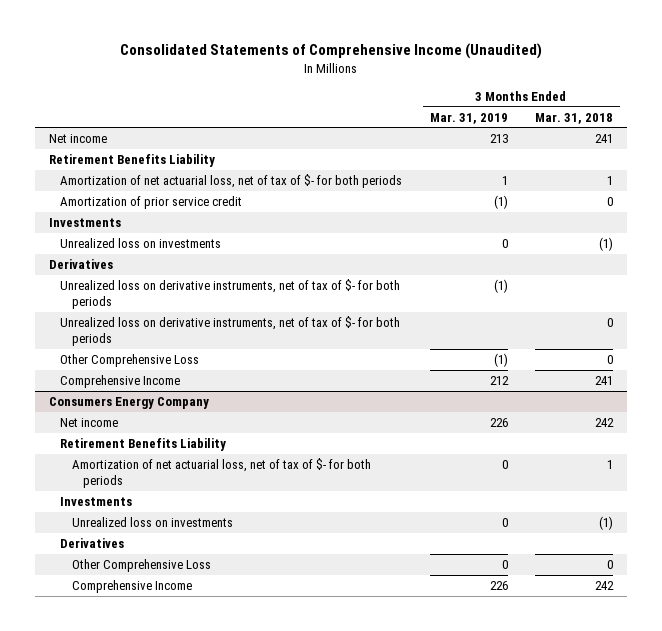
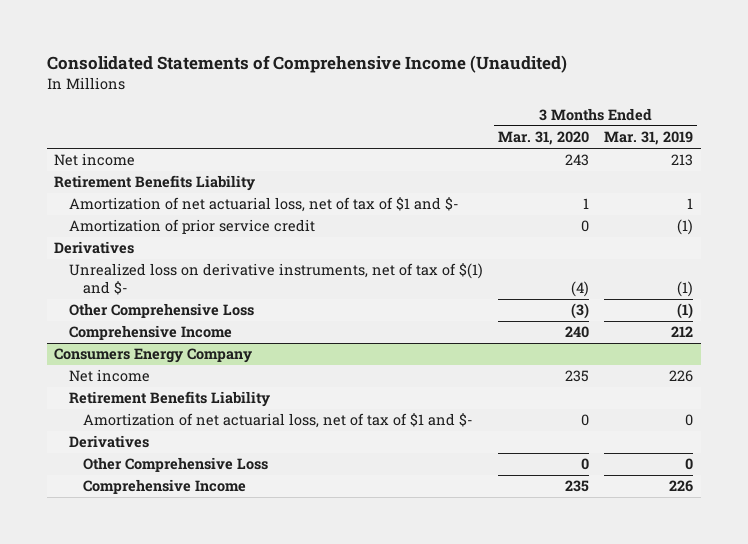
- | 3 Months Ended Mar. 31, 2019 | 3 Months Ended Mar. 31, 2018
+ | 3 Months Ended Mar. 31, 2020 | 3 Months Ended Mar. 31, 2019
- Amortization of net actuarial loss, net of tax of $- for both periods | 1 | 1
+ Amortization of net actuarial loss, net of tax of $1 and $- | 1 | 1
- Investments
- Unrealized loss on investments | 0 | (1)
- Unrealized loss on derivative instruments, net of tax of $- for both periods | (1) |
- Unrealized loss on derivative instruments, net of tax of $- for both periods | | 0
+ Unrealized loss on derivative instruments, net of tax of $(1) and $- | (4) | (1)
@ Consumers Energy Company
- Amortization of net actuarial loss, net of tax of $- for both periods | 0 | 1
- Investments
- Unrealized loss on investments | 0 | (1)
+ Amortization of net actuarial loss, net of tax of $1 and $- | 0 | 0

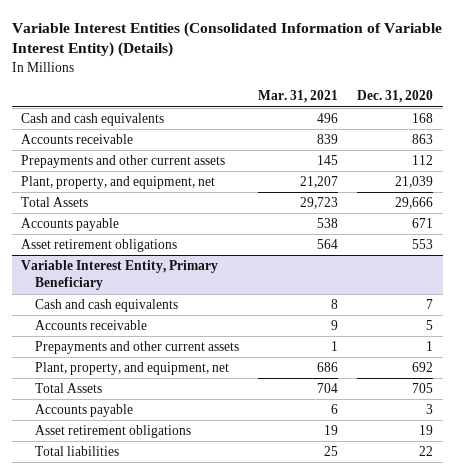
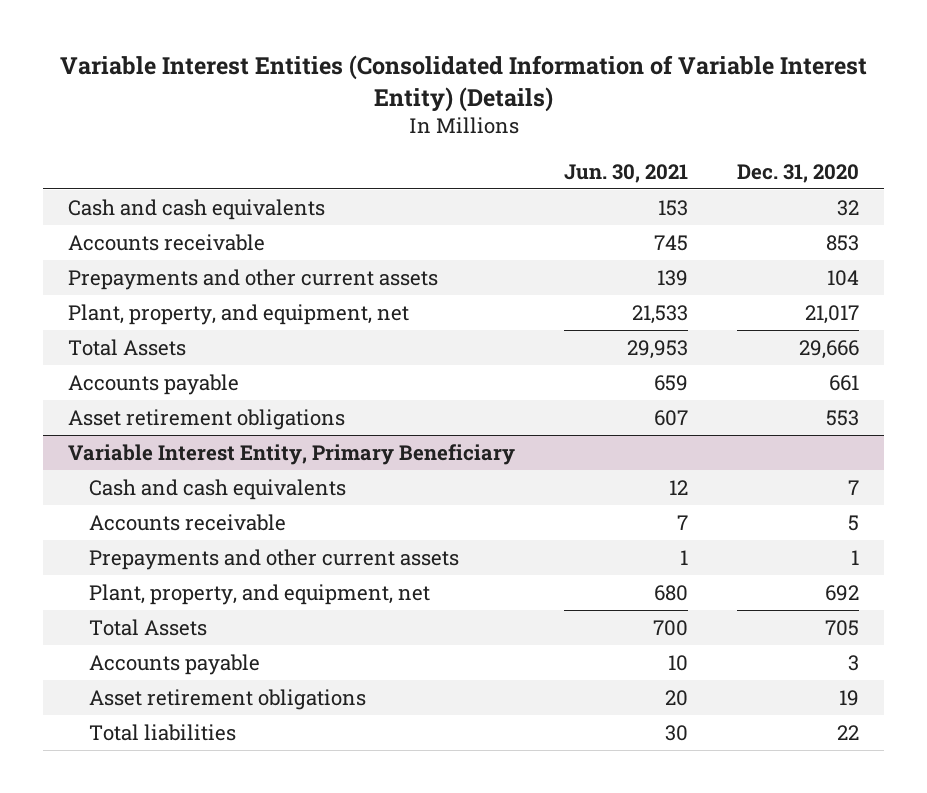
- | Mar. 31, 2021 | Dec. 31, 2020
+ | Jun. 30, 2021 | Dec. 31, 2020
- Cash and cash equivalents | 496 | 168
- Accounts receivable | 839 | 863
- Prepayments and other current assets | 145 | 112
- Plant, property, and equipment, net | 21,207 | 21,039
+ Cash and cash equivalents | 153 | 32
+ Accounts receivable | 745 | 853
+ Prepayments and other current assets | 139 | 104
+ Plant, property, and equipment, net | 21,533 | 21,017
- Accounts payable | 538 | 671
+ Accounts payable | 659 | 661

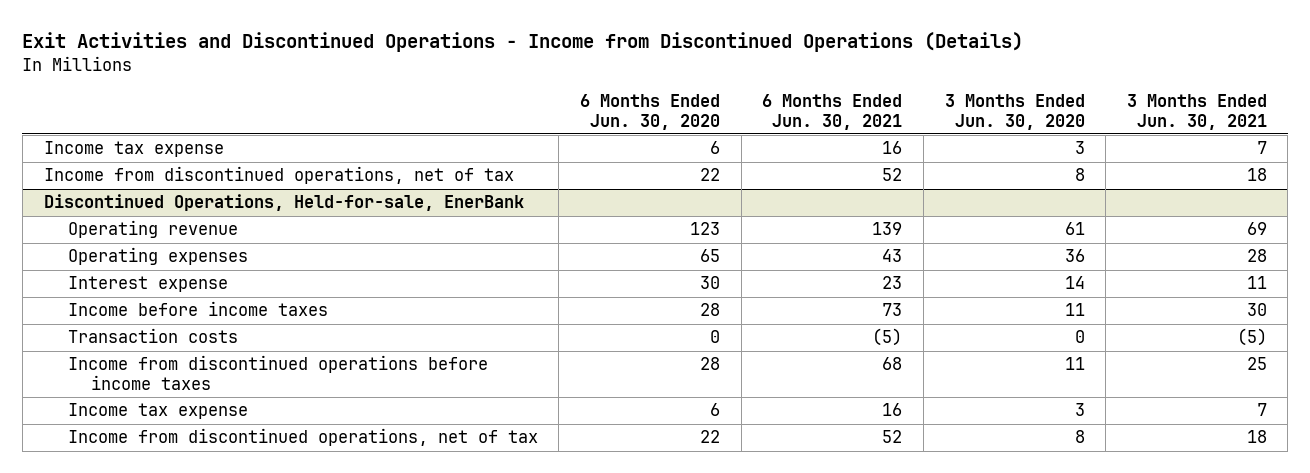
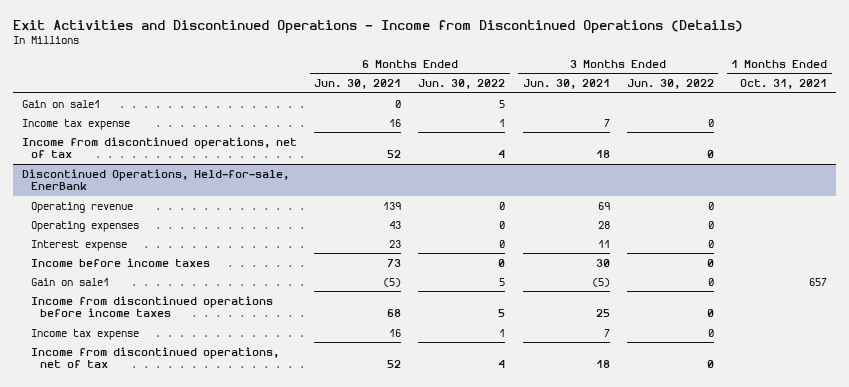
- | 6 Months Ended Jun. 30, 2020 | 6 Months Ended Jun. 30, 2021 | 3 Months Ended Jun. 30, 2020 | 3 Months Ended Jun. 30, 2021
+ | 6 Months Ended Jun. 30, 2021 | 6 Months Ended Jun. 30, 2022 | 3 Months Ended Jun. 30, 2021 | 3 Months Ended Jun. 30, 2022 | 1 Months Ended Oct. 31, 2021
+ Gain on sale1 | 0 | 5 | | |
@ Discontinued Operations, Held-for-sale, EnerBank
- Transaction costs | 0 | (5) | 0 | (5)
+ Gain on sale1 | (5) | 5 | (5) | 0 | 657

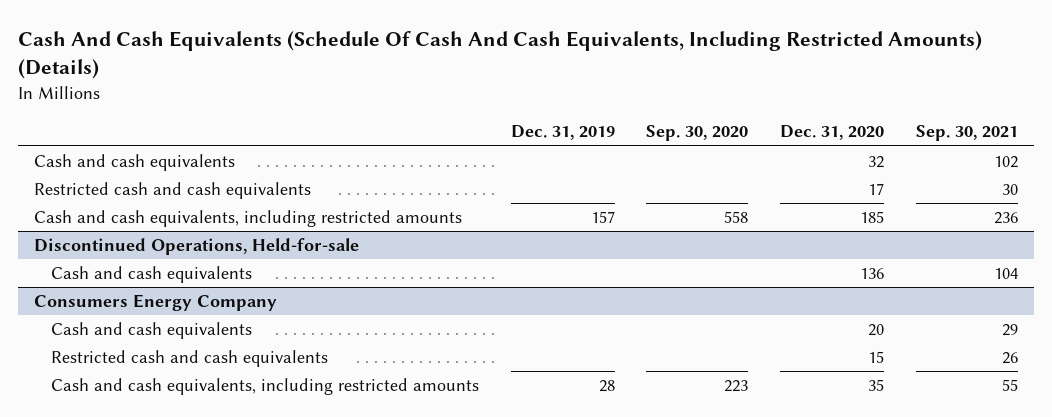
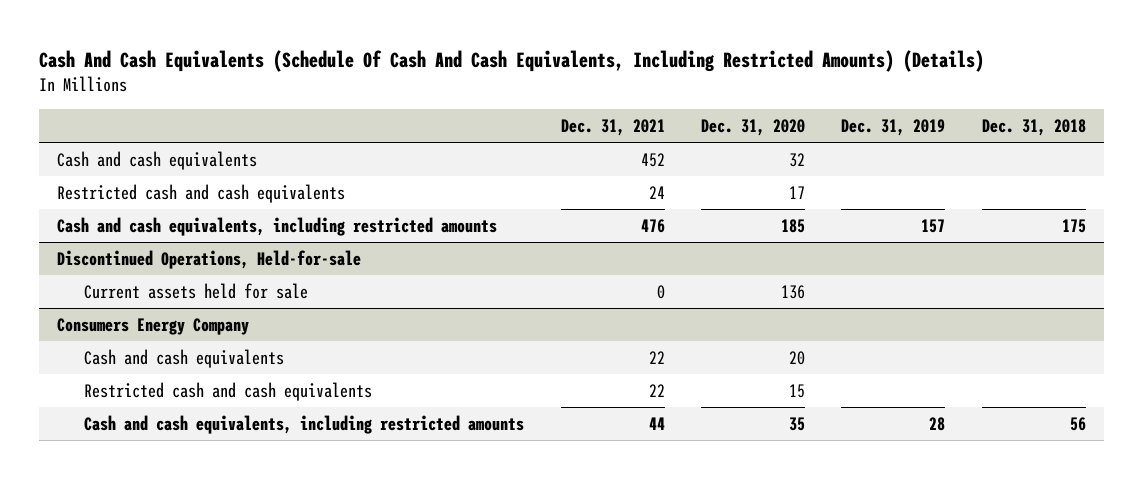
- | Dec. 31, 2019 | Sep. 30, 2020 | Dec. 31, 2020 | Sep. 30, 2021
+ | Dec. 31, 2021 | Dec. 31, 2020 | Dec. 31, 2019 | Dec. 31, 2018
@ Discontinued Operations, Held-for-sale
- Cash and cash equivalents | | | 136 | 104
+ Current assets held for sale | 0 | 136 | |

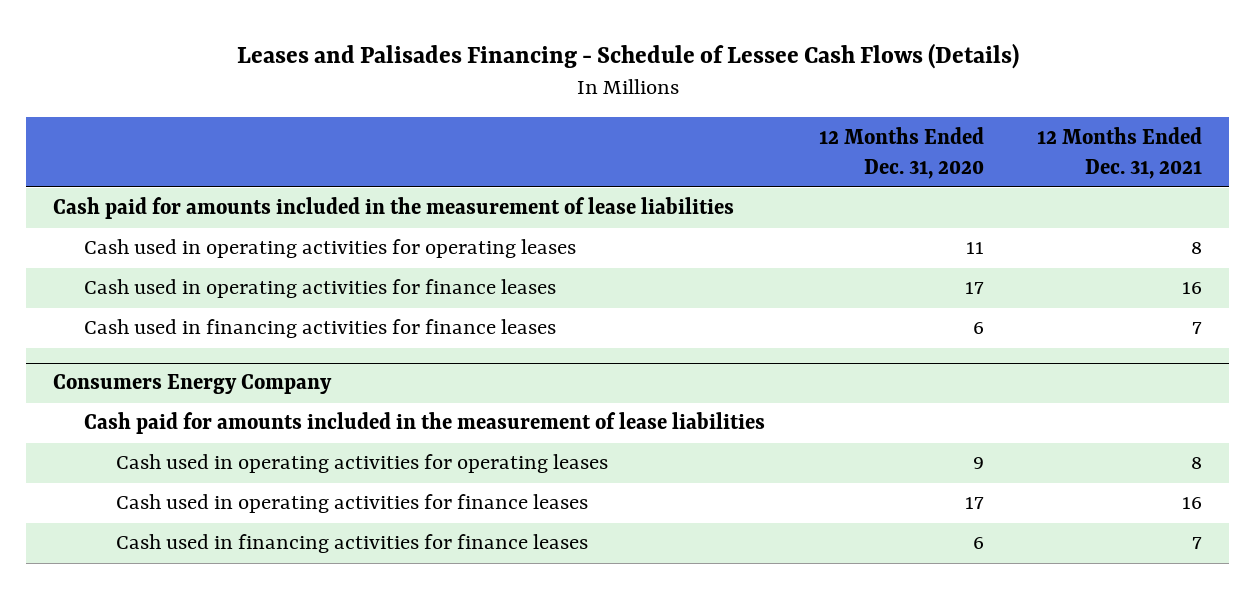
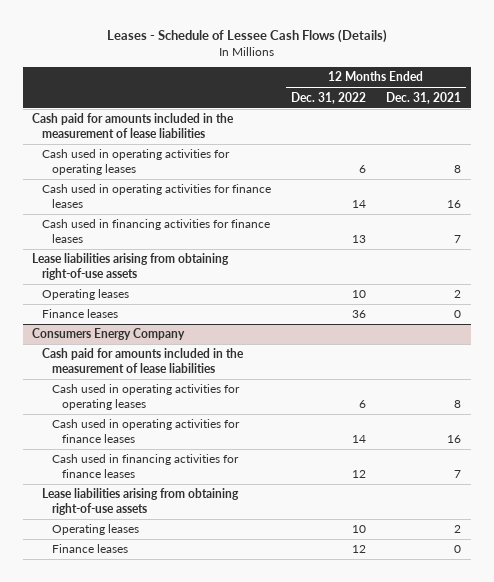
- Leases and Palisades Financing - Schedule of Lessee Cash Flows (Details)
+ Leases - Schedule of Lessee Cash Flows (Details)
- | 12 Months Ended Dec. 31, 2020 | 12 Months Ended Dec. 31, 2021
+ | 12 Months Ended Dec. 31, 2022 | 12 Months Ended Dec. 31, 2021
+ Lease liabilities arising from obtaining right-of-use assets
+ Operating leases | 10 | 2
+ Finance leases | 36 | 0
@ Consumers Energy Company
+ Lease liabilities arising from obtaining right-of-use assets
+ Operating leases | 10 | 2
+ Finance leases | 12 | 0

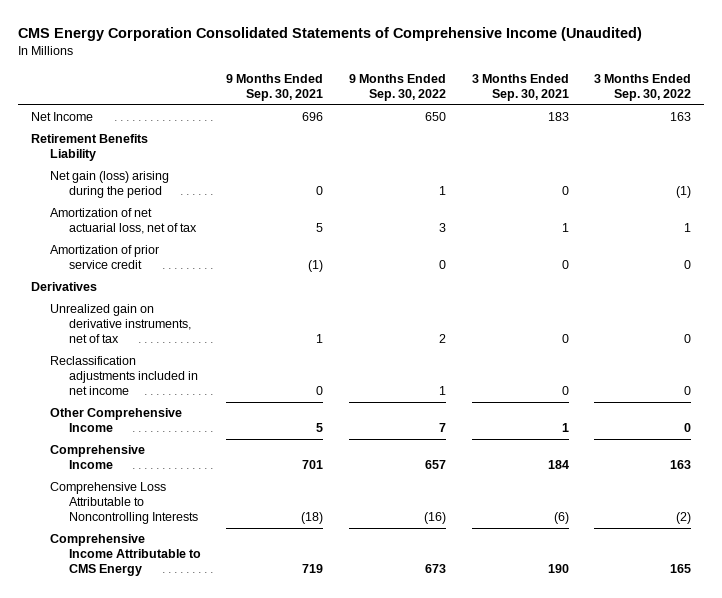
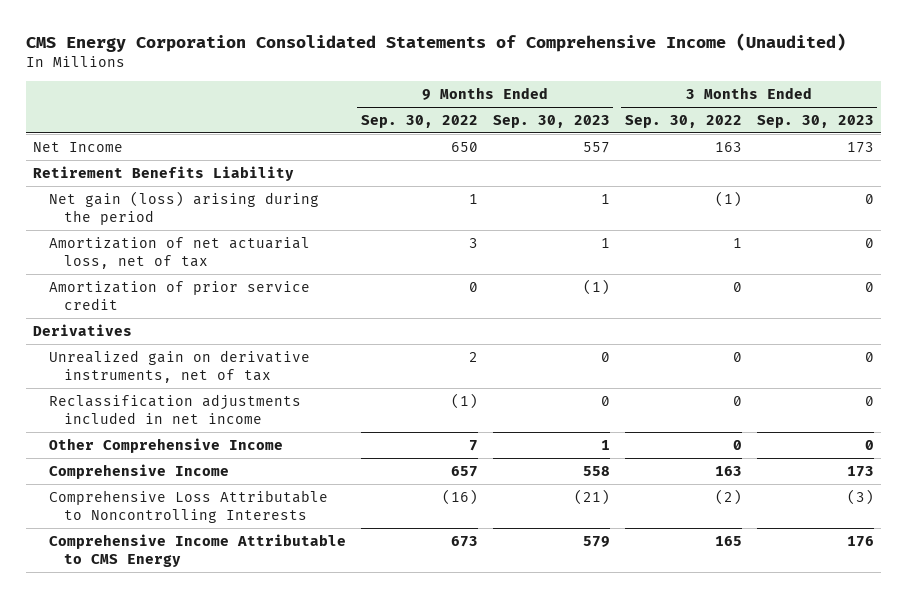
- | 9 Months Ended Sep. 30, 2021 | 9 Months Ended Sep. 30, 2022 | 3 Months Ended Sep. 30, 2021 | 3 Months Ended Sep. 30, 2022
+ | 9 Months Ended Sep. 30, 2022 | 9 Months Ended Sep. 30, 2023 | 3 Months Ended Sep. 30, 2022 | 3 Months Ended Sep. 30, 2023
- Reclassification adjustments included in net income | 0 | 1 | 0 | 0
+ Reclassification adjustments included in net income | (1) | 0 | 0 | 0

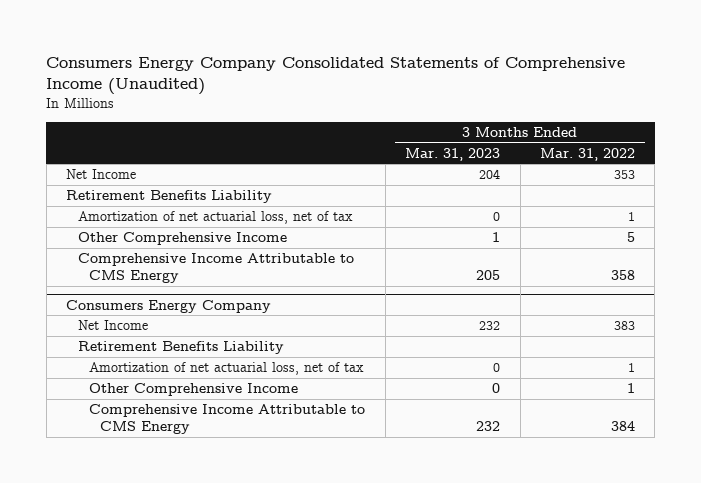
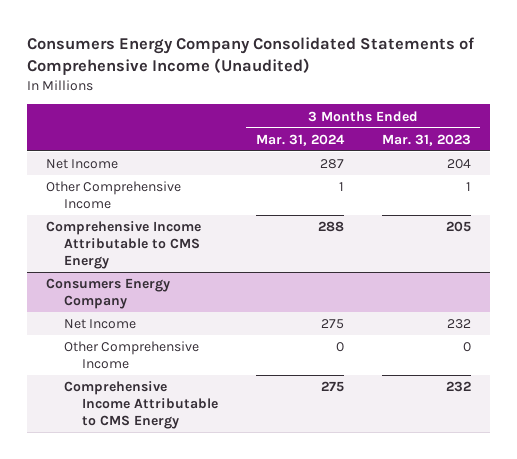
- | 3 Months Ended Mar. 31, 2023 | 3 Months Ended Mar. 31, 2022
+ | 3 Months Ended Mar. 31, 2024 | 3 Months Ended Mar. 31, 2023
- Retirement Benefits Liability
- Amortization of net actuarial loss, net of tax | 0 | 1
@ Consumers Energy Company
- Retirement Benefits Liability
- Amortization of net actuarial loss, net of tax | 0 | 1

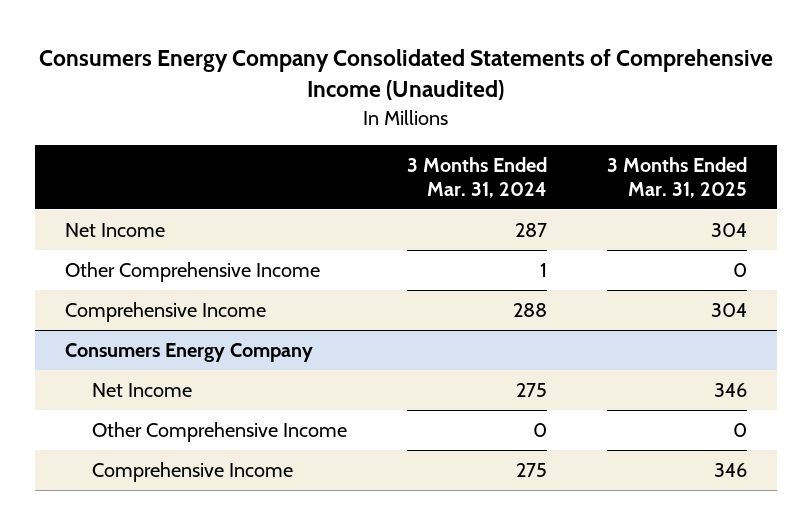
- | 3 Months Ended Mar. 31, 2024 | 3 Months Ended Mar. 31, 2023
+ | 3 Months Ended Mar. 31, 2024 | 3 Months Ended Mar. 31, 2025
- Comprehensive Income Attributable to CMS Energy | 288 | 205
+ Comprehensive Income | 288 | 304
@ Consumers Energy Company
- Comprehensive Income Attributable to CMS Energy | 275 | 232
+ Comprehensive Income | 275 | 346

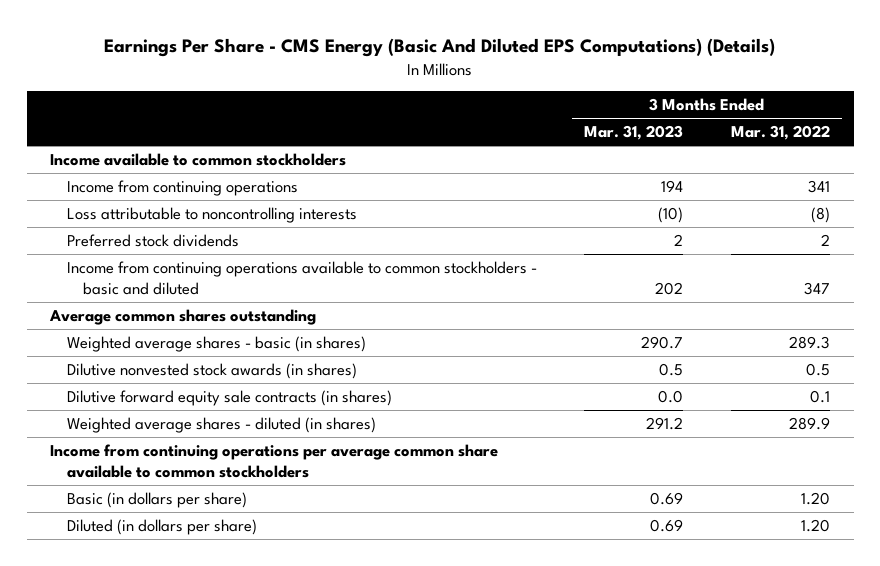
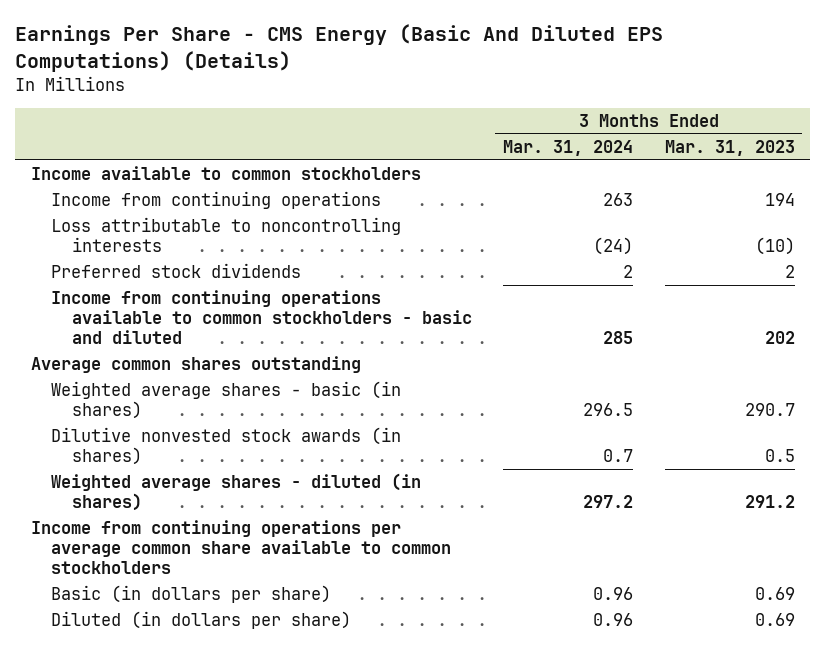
- | 3 Months Ended Mar. 31, 2023 | 3 Months Ended Mar. 31, 2022
+ | 3 Months Ended Mar. 31, 2024 | 3 Months Ended Mar. 31, 2023
- Dilutive forward equity sale contracts (in shares) | 0.0 | 0.1

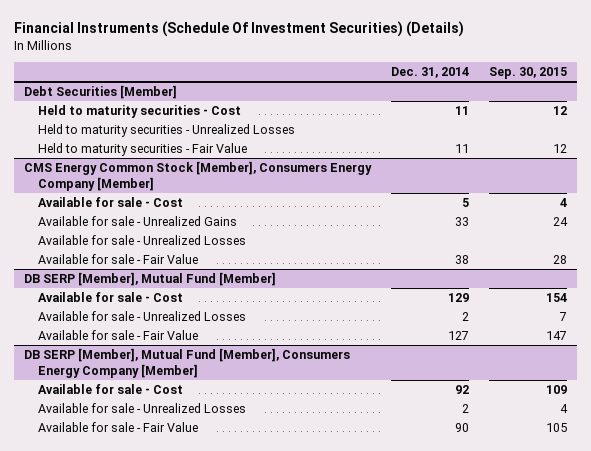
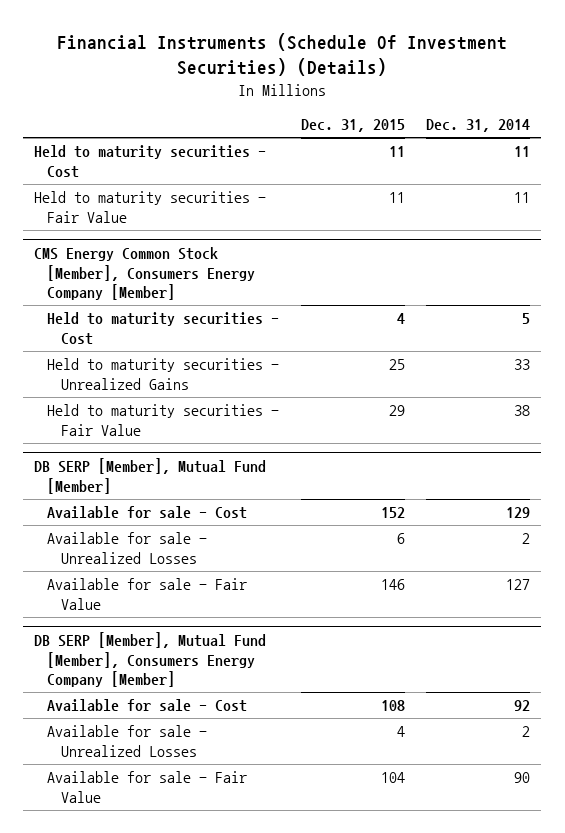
- | Dec. 31, 2014 | Sep. 30, 2015
+ | Dec. 31, 2015 | Dec. 31, 2014
- Debt Securities [Member]
- Held to maturity securities - Unrealized Losses
@ CMS Energy Common Stock [Member], Consumers Energy Company [Member]
- Available for sale - Cost | 5 | 4
- Available for sale - Unrealized Gains | 33 | 24
- Available for sale - Unrealized Losses
- Available for sale - Fair Value | 38 | 28
+ Held to maturity securities - Cost | 4 | 5
+ Held to maturity securities - Unrealized Gains | 25 | 33
+ Held to maturity securities - Fair Value | 29 | 38

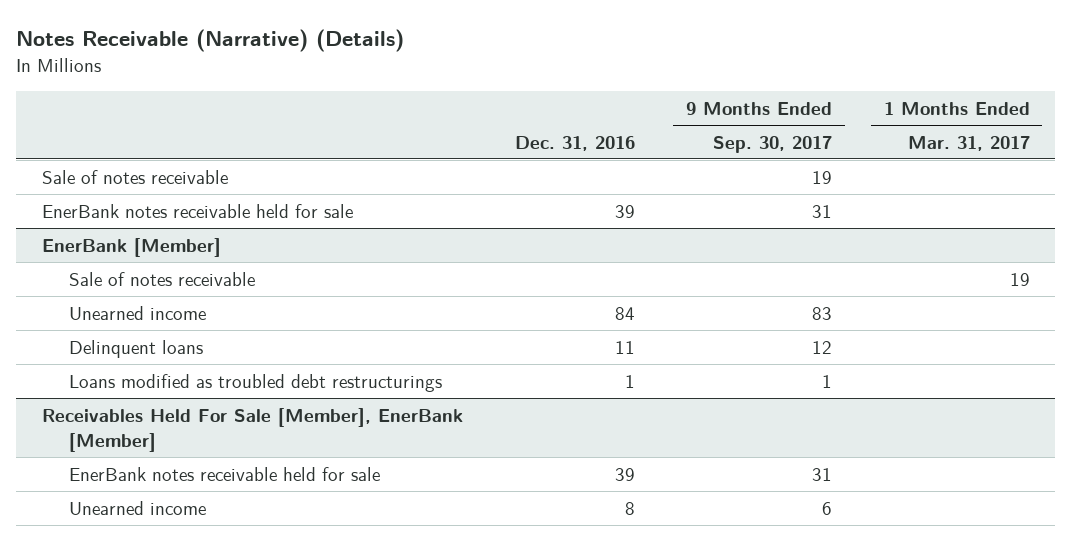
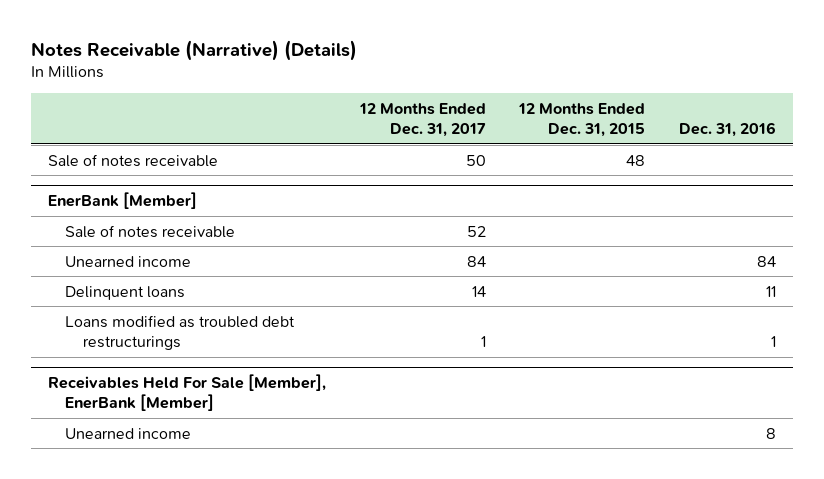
- | Dec. 31, 2016 | 9 Months Ended Sep. 30, 2017 | 1 Months Ended Mar. 31, 2017
+ | 12 Months Ended Dec. 31, 2017 | 12 Months Ended Dec. 31, 2015 | Dec. 31, 2016
- EnerBank notes receivable held for sale | 39 | 31 |
@ Receivables Held For Sale [Member], EnerBank [Member]
- EnerBank notes receivable held for sale | 39 | 31 |

